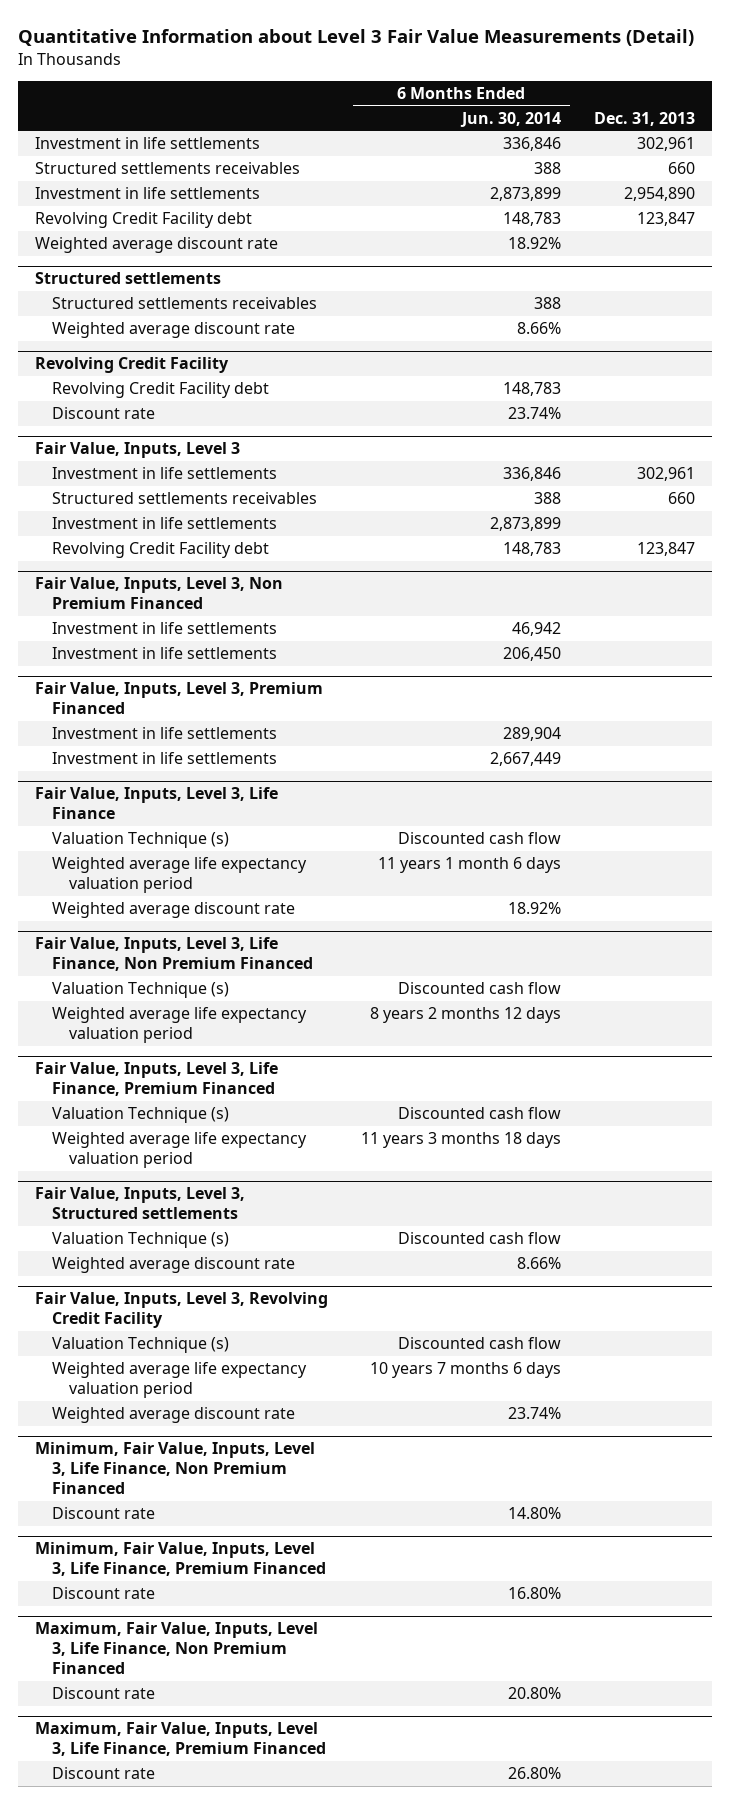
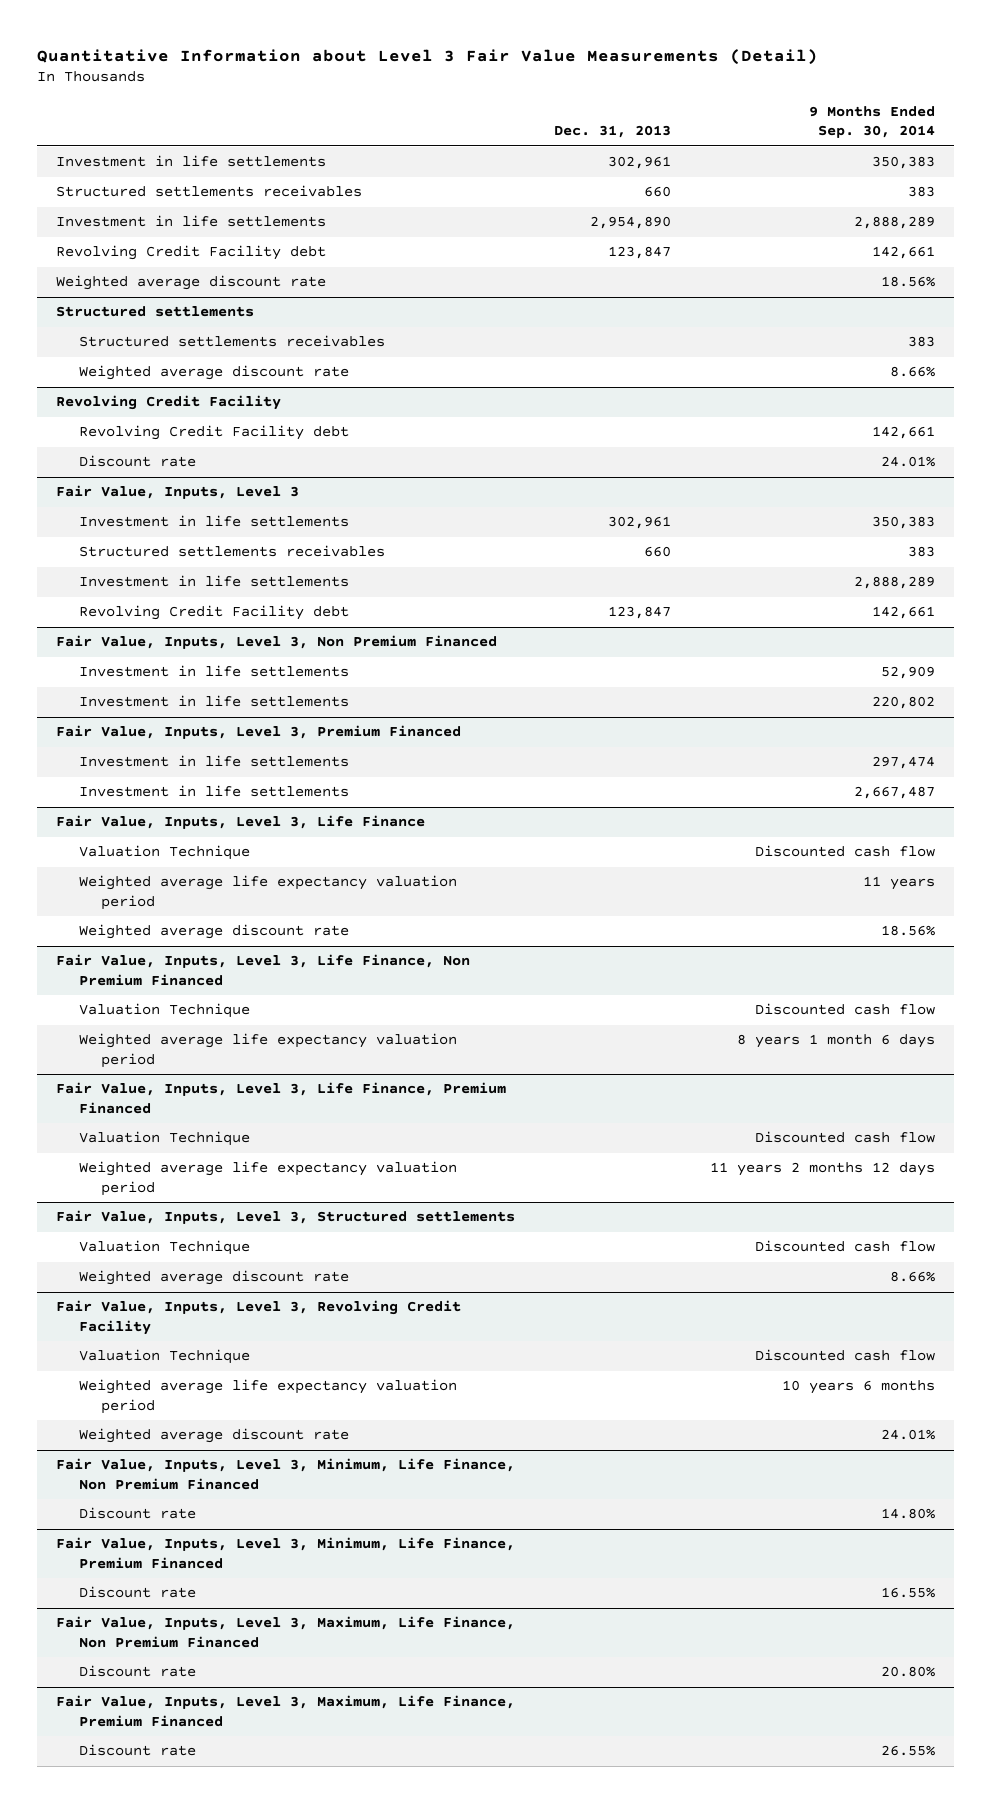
- | 6 Months Ended Jun. 30, 2014 | Dec. 31, 2013
+ | Dec. 31, 2013 | 9 Months Ended Sep. 30, 2014
@ Fair Value, Inputs, Level 3, Life Finance
- Valuation Technique (s) | Discounted cash flow |
+ Valuation Technique | | Discounted cash flow
@ Fair Value, Inputs, Level 3, Life Finance, Non Premium Financed
- Valuation Technique (s) | Discounted cash flow |
+ Valuation Technique | | Discounted cash flow
@ Fair Value, Inputs, Level 3, Life Finance, Premium Financed
- Valuation Technique (s) | Discounted cash flow |
+ Valuation Technique | | Discounted cash flow
@ Fair Value, Inputs, Level 3, Structured settlements
- Valuation Technique (s) | Discounted cash flow |
+ Valuation Technique | | Discounted cash flow
@ Fair Value, Inputs, Level 3, Revolving Credit Facility
- Valuation Technique (s) | Discounted cash flow |
+ Valuation Technique | | Discounted cash flow
- Minimum, Fair Value, Inputs, Level 3, Life Finance, Non Premium Financed
+ Fair Value, Inputs, Level 3, Minimum, Life Finance, Non Premium Financed
- Minimum, Fair Value, Inputs, Level 3, Life Finance, Premium Financed
+ Fair Value, Inputs, Level 3, Minimum, Life Finance, Premium Financed
- Maximum, Fair Value, Inputs, Level 3, Life Finance, Non Premium Financed
+ Fair Value, Inputs, Level 3, Maximum, Life Finance, Non Premium Financed
- Maximum, Fair Value, Inputs, Level 3, Life Finance, Premium Financed
+ Fair Value, Inputs, Level 3, Maximum, Life Finance, Premium Financed

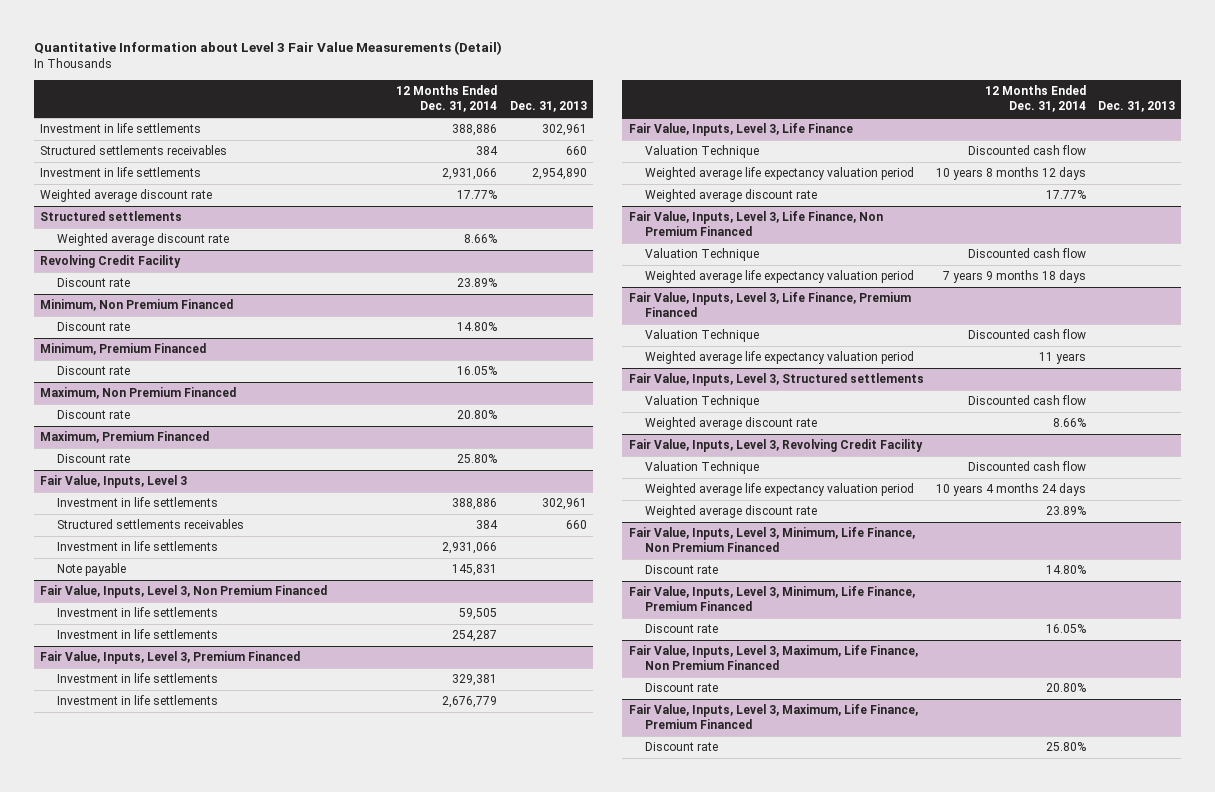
- | Dec. 31, 2013 | 9 Months Ended Sep. 30, 2014
+ | 12 Months Ended Dec. 31, 2014 | Dec. 31, 2013
- Revolving Credit Facility debt | 123,847 | 142,661
@ Structured settlements
- Structured settlements receivables | | 383
@ Revolving Credit Facility
- Revolving Credit Facility debt | | 142,661
+ Minimum, Non Premium Financed
+ Discount rate | 14.80% |
+ Minimum, Premium Financed
+ Discount rate | 16.05% |
+ Maximum, Non Premium Financed
+ Discount rate | 20.80% |
+ Maximum, Premium Financed
+ Discount rate | 25.80% |
@ Fair Value, Inputs, Level 3
- Revolving Credit Facility debt | 123,847 | 142,661
+ Note payable | 145,831 |

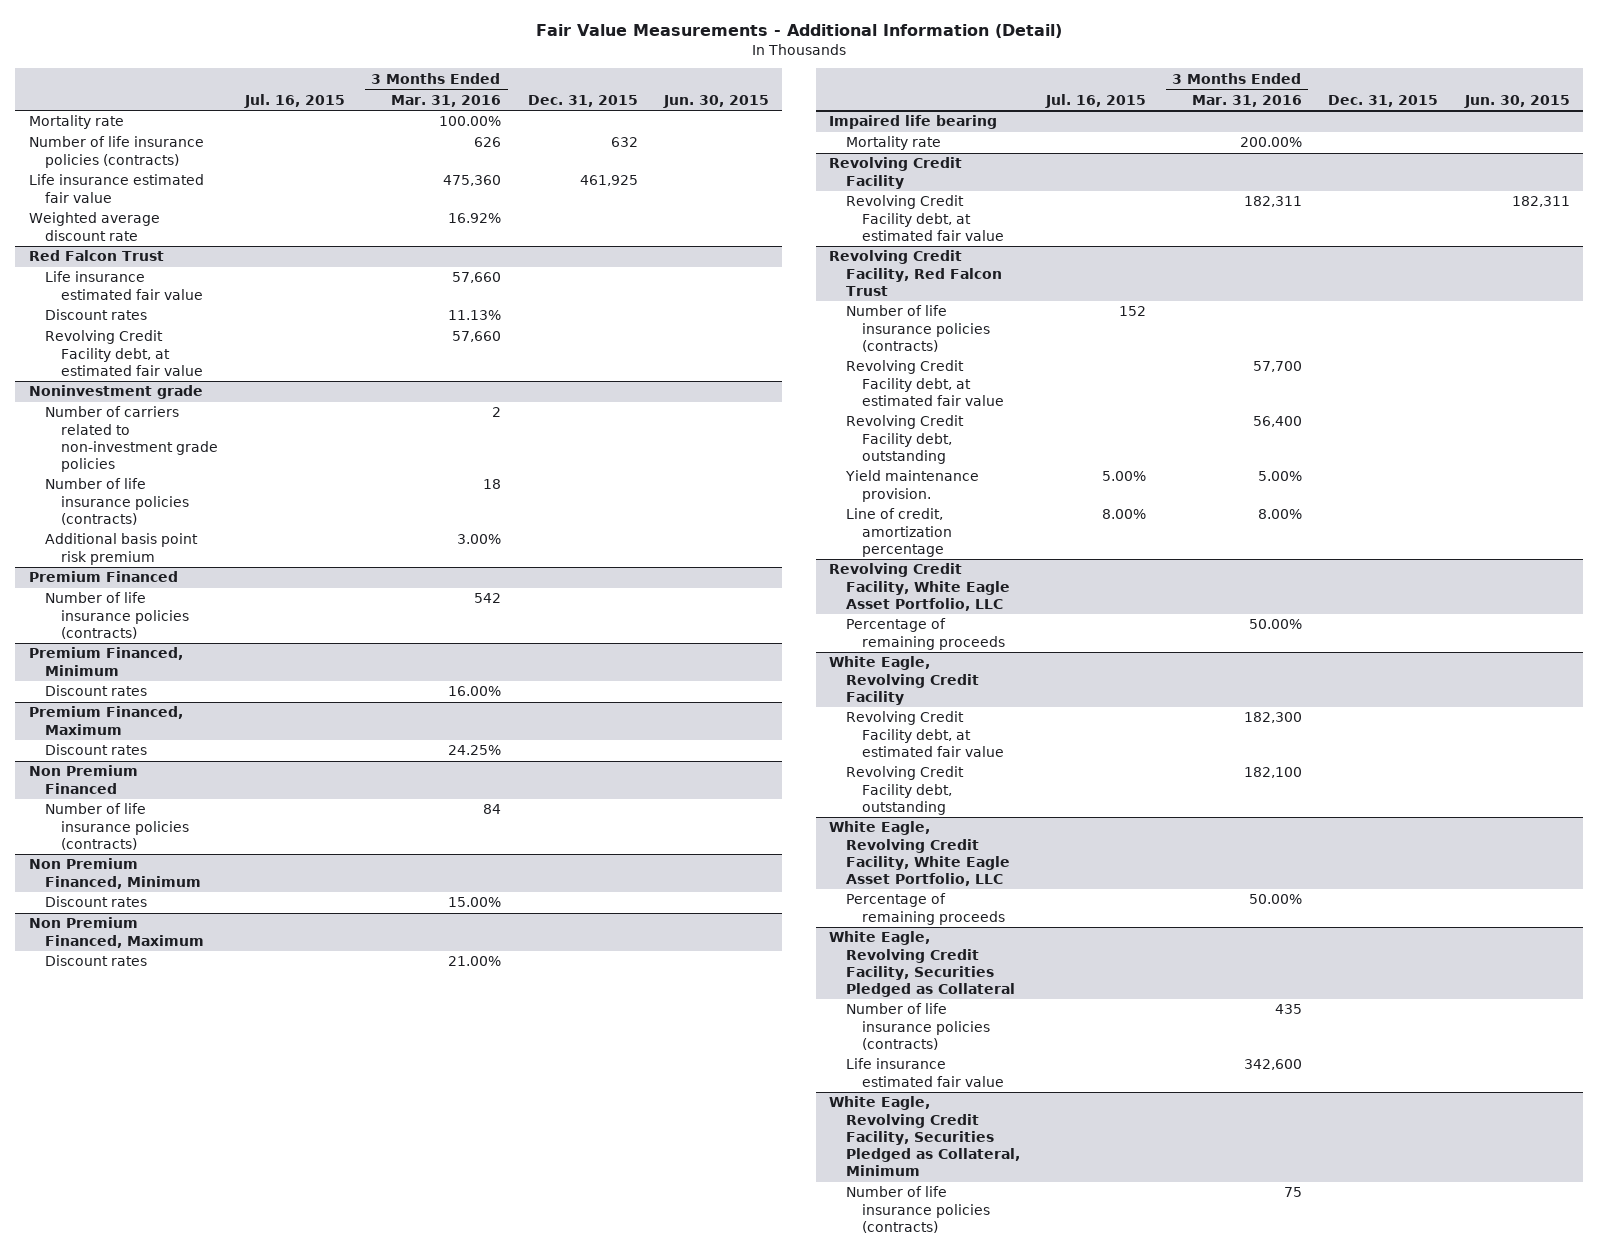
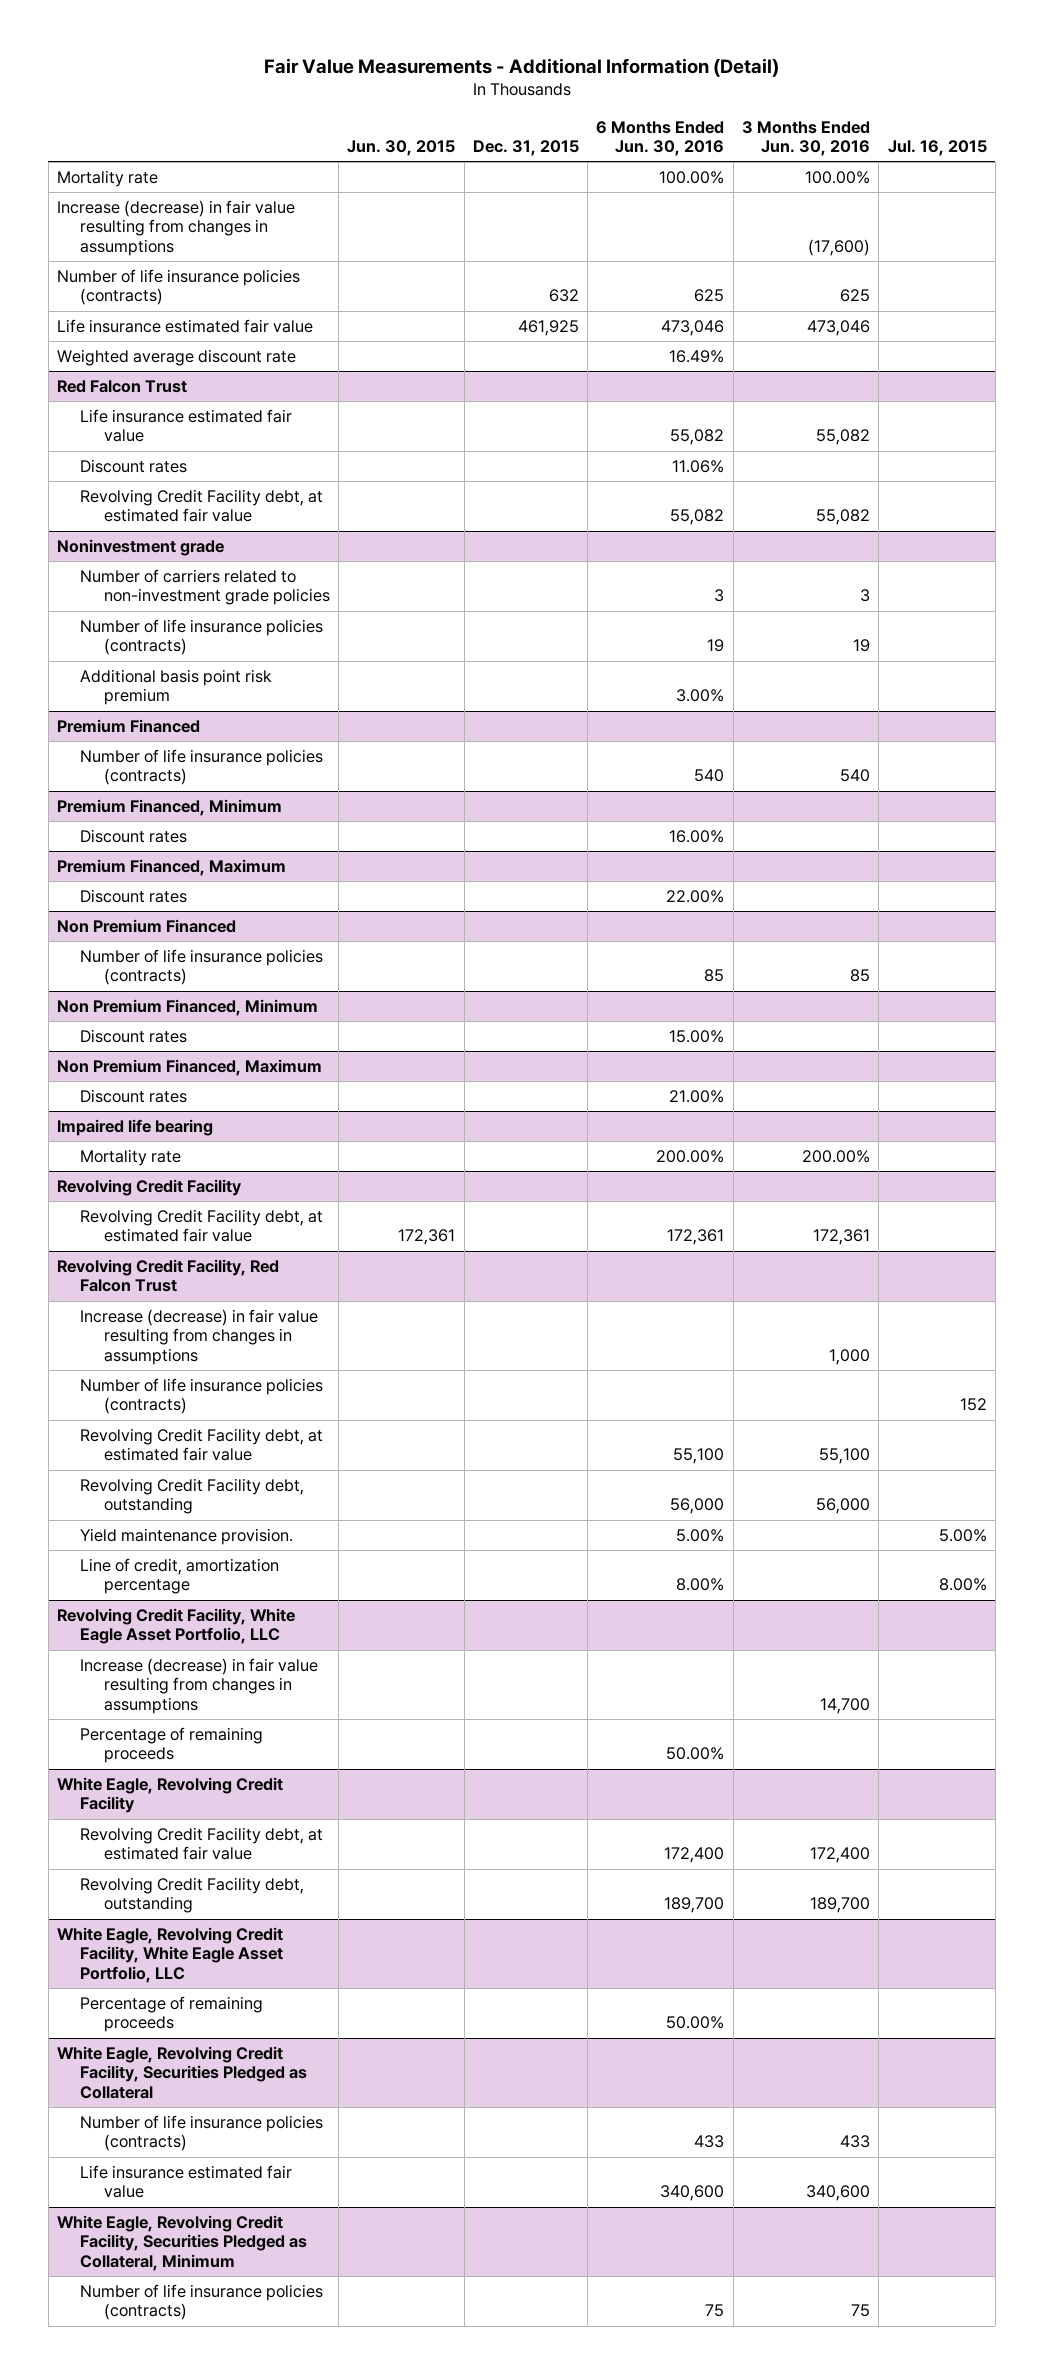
- | Jul. 16, 2015 | 3 Months Ended Mar. 31, 2016 | Dec. 31, 2015 | Jun. 30, 2015
+ | Jun. 30, 2015 | Dec. 31, 2015 | 6 Months Ended Jun. 30, 2016 | 3 Months Ended Jun. 30, 2016 | Jul. 16, 2015
+ Increase (decrease) in fair value resulting from changes in assumptions | | | | (17,600) |
@ Revolving Credit Facility
- Revolving Credit Facility debt, at estimated fair value | | 182,311 | | 182,311
+ Revolving Credit Facility debt, at estimated fair value | 172,361 | | 172,361 | 172,361 |
@ Revolving Credit Facility, Red Falcon Trust
+ Increase (decrease) in fair value resulting from changes in assumptions | | | | 1,000 |
@ Revolving Credit Facility, White Eagle Asset Portfolio, LLC
+ Increase (decrease) in fair value resulting from changes in assumptions | | | | 14,700 |

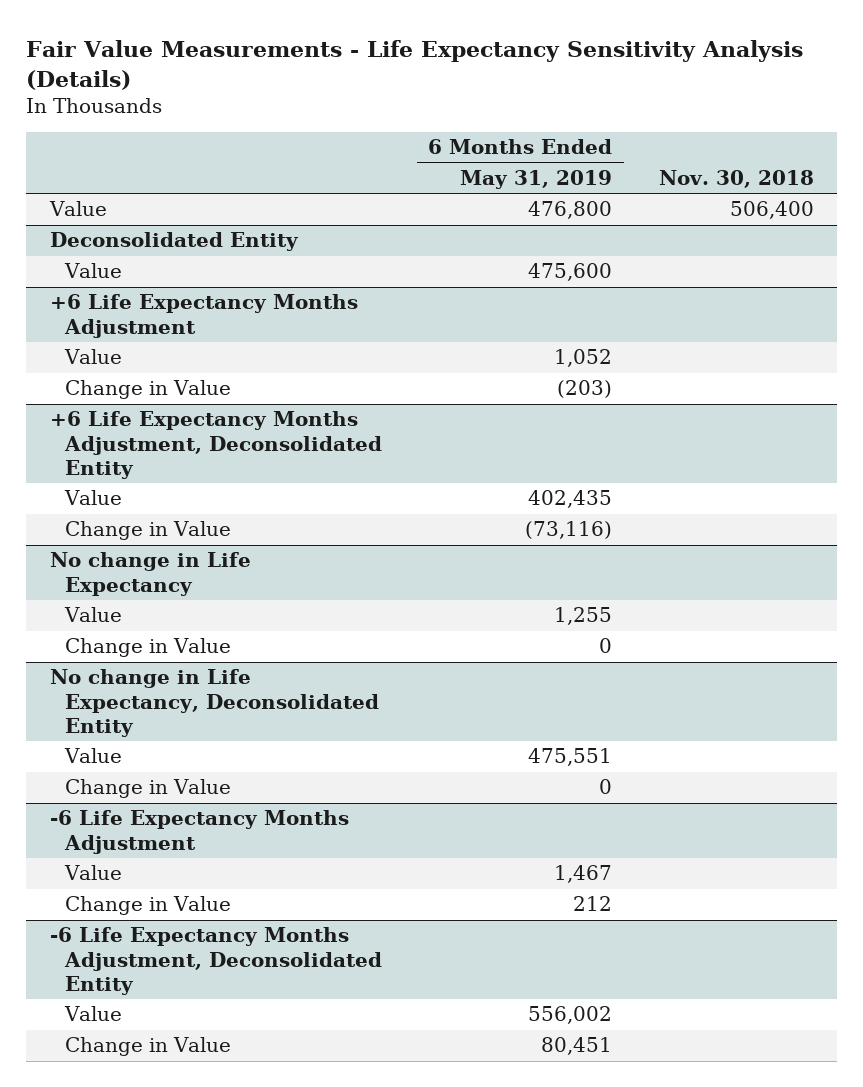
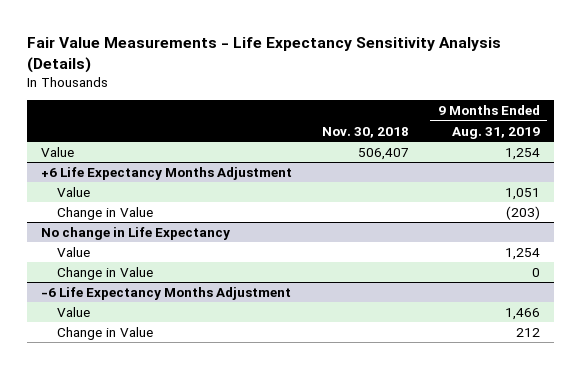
- | 6 Months Ended May 31, 2019 | Nov. 30, 2018
+ | Nov. 30, 2018 | 9 Months Ended Aug. 31, 2019
- Value | 476,800 | 506,400
- Deconsolidated Entity
- Value | 475,600 |
+ Value | 506,407 | 1,254
- +6 Life Expectancy Months Adjustment, Deconsolidated Entity
- Value | 402,435 |
- Change in Value | (73,116) |
- No change in Life Expectancy, Deconsolidated Entity
- Value | 475,551 |
- Change in Value | 0 |
- -6 Life Expectancy Months Adjustment, Deconsolidated Entity
- Value | 556,002 |
- Change in Value | 80,451 |

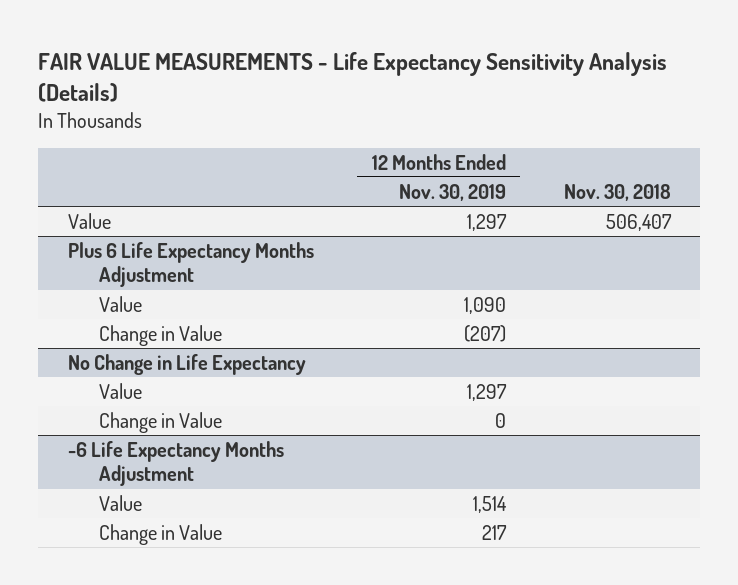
- Fair Value Measurements - Life Expectancy Sensitivity Analysis (Details)
+ FAIR VALUE MEASUREMENTS - Life Expectancy Sensitivity Analysis (Details)
- | Nov. 30, 2018 | 9 Months Ended Aug. 31, 2019
+ | 12 Months Ended Nov. 30, 2019 | Nov. 30, 2018
- +6 Life Expectancy Months Adjustment
+ Plus 6 Life Expectancy Months Adjustment
- No change in Life Expectancy
+ No Change in Life Expectancy

